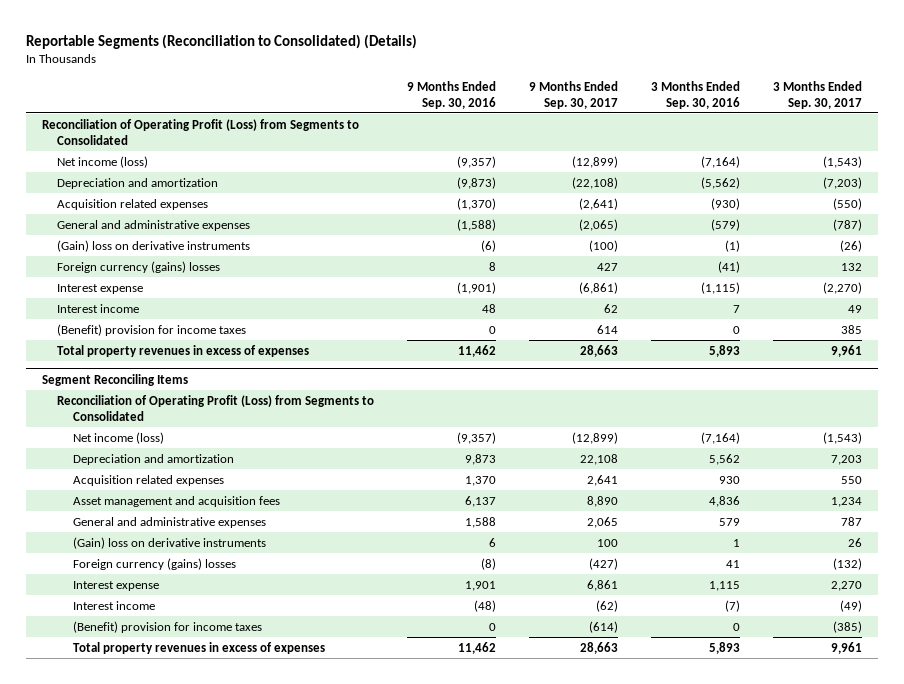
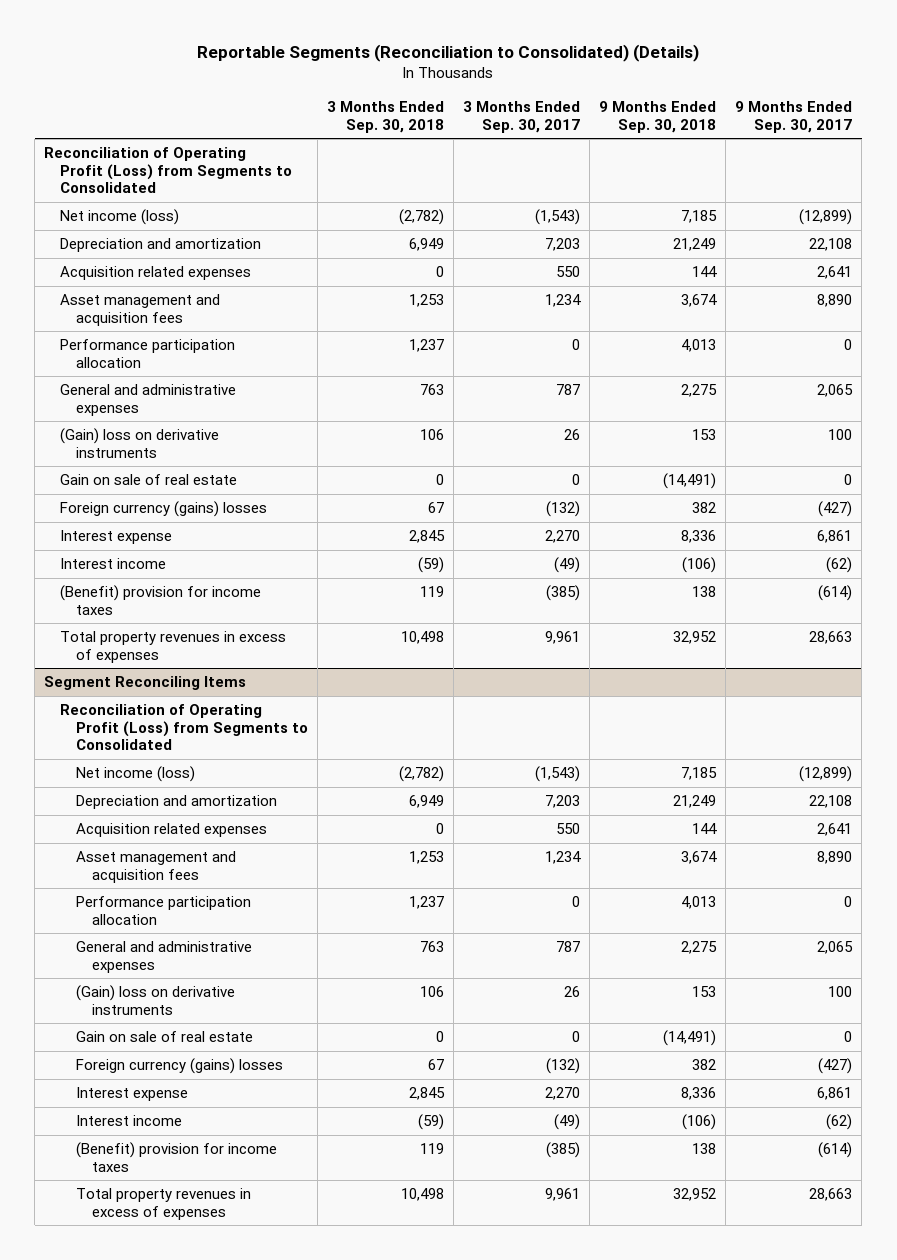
- | 9 Months Ended Sep. 30, 2016 | 9 Months Ended Sep. 30, 2017 | 3 Months Ended Sep. 30, 2016 | 3 Months Ended Sep. 30, 2017
+ | 3 Months Ended Sep. 30, 2018 | 3 Months Ended Sep. 30, 2017 | 9 Months Ended Sep. 30, 2018 | 9 Months Ended Sep. 30, 2017
- Depreciation and amortization | (9,873) | (22,108) | (5,562) | (7,203)
- Acquisition related expenses | (1,370) | (2,641) | (930) | (550)
- General and administrative expenses | (1,588) | (2,065) | (579) | (787)
- (Gain) loss on derivative instruments | (6) | (100) | (1) | (26)
- Foreign currency (gains) losses | 8 | 427 | (41) | 132
- Interest expense | (1,901) | (6,861) | (1,115) | (2,270)
- Interest income | 48 | 62 | 7 | 49
- (Benefit) provision for income taxes | 0 | 614 | 0 | 385
+ Depreciation and amortization | 6,949 | 7,203 | 21,249 | 22,108
+ Acquisition related expenses | 0 | 550 | 144 | 2,641
+ Asset management and acquisition fees | 1,253 | 1,234 | 3,674 | 8,890
+ Performance participation allocation | 1,237 | 0 | 4,013 | 0
+ General and administrative expenses | 763 | 787 | 2,275 | 2,065
+ (Gain) loss on derivative instruments | 106 | 26 | 153 | 100
+ Gain on sale of real estate | 0 | 0 | (14,491) | 0
+ Foreign currency (gains) losses | 67 | (132) | 382 | (427)
+ Interest expense | 2,845 | 2,270 | 8,336 | 6,861
+ Interest income | (59) | (49) | (106) | (62)
+ (Benefit) provision for income taxes | 119 | (385) | 138 | (614)
@ Segment Reconciling Items
+ Performance participation allocation | 1,237 | 0 | 4,013 | 0
+ Gain on sale of real estate | 0 | 0 | (14,491) | 0

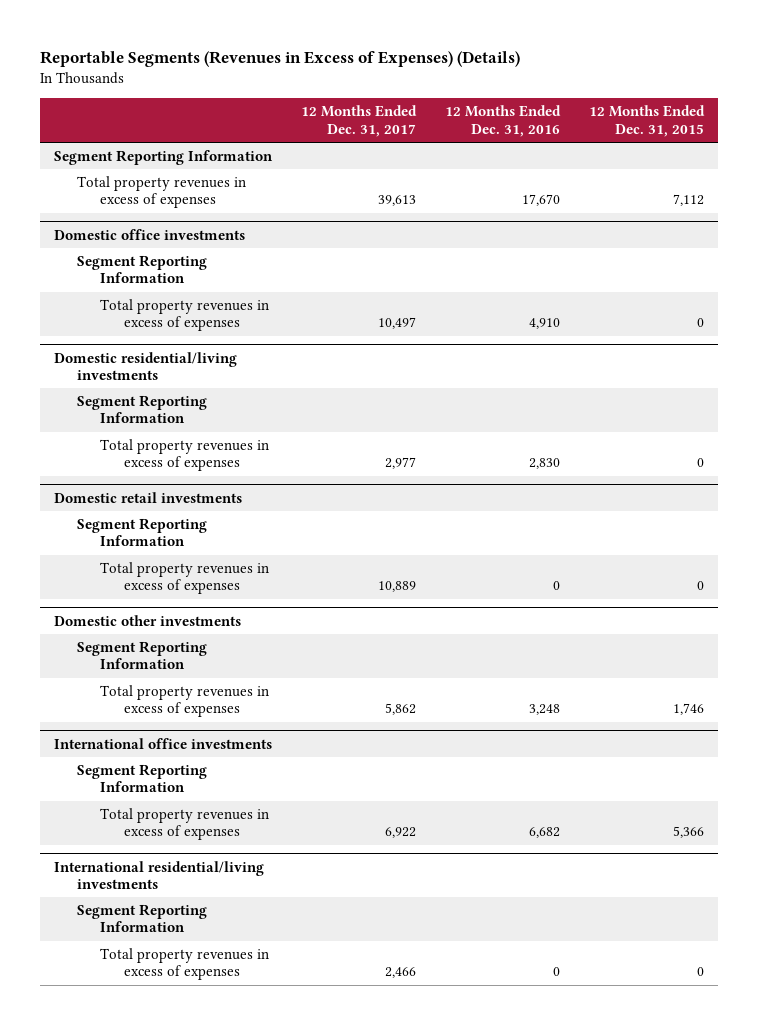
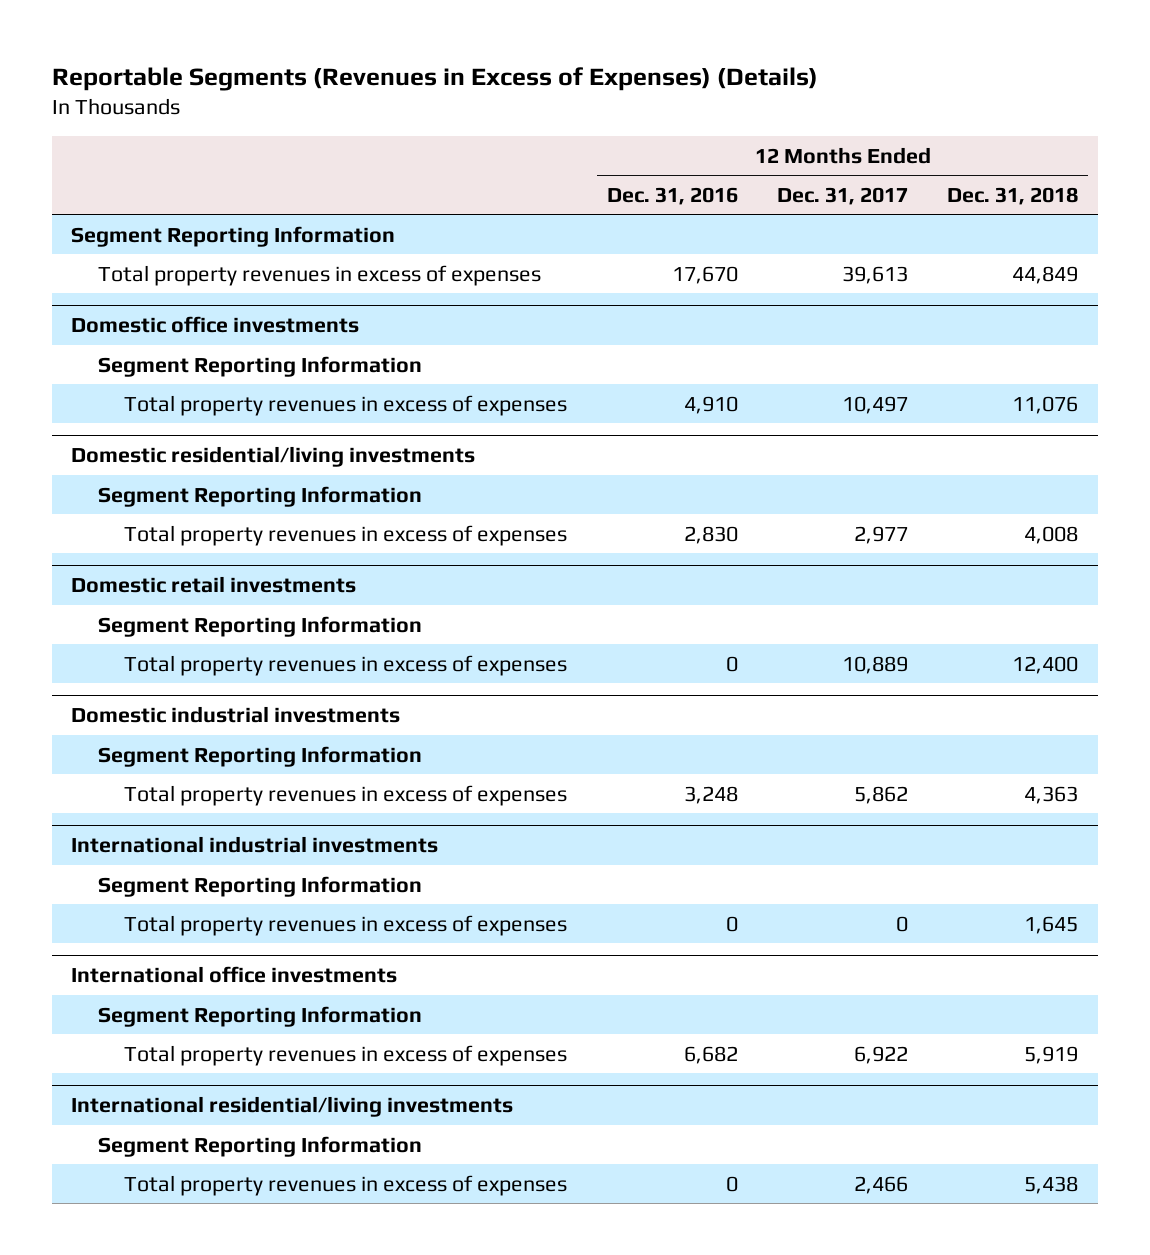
- | 12 Months Ended Dec. 31, 2017 | 12 Months Ended Dec. 31, 2016 | 12 Months Ended Dec. 31, 2015
+ | 12 Months Ended Dec. 31, 2016 | 12 Months Ended Dec. 31, 2017 | 12 Months Ended Dec. 31, 2018
- Domestic other investments
+ Domestic industrial investments
+ International industrial investments
+ Segment Reporting Information
+ Total property revenues in excess of expenses | 0 | 0 | 1,645

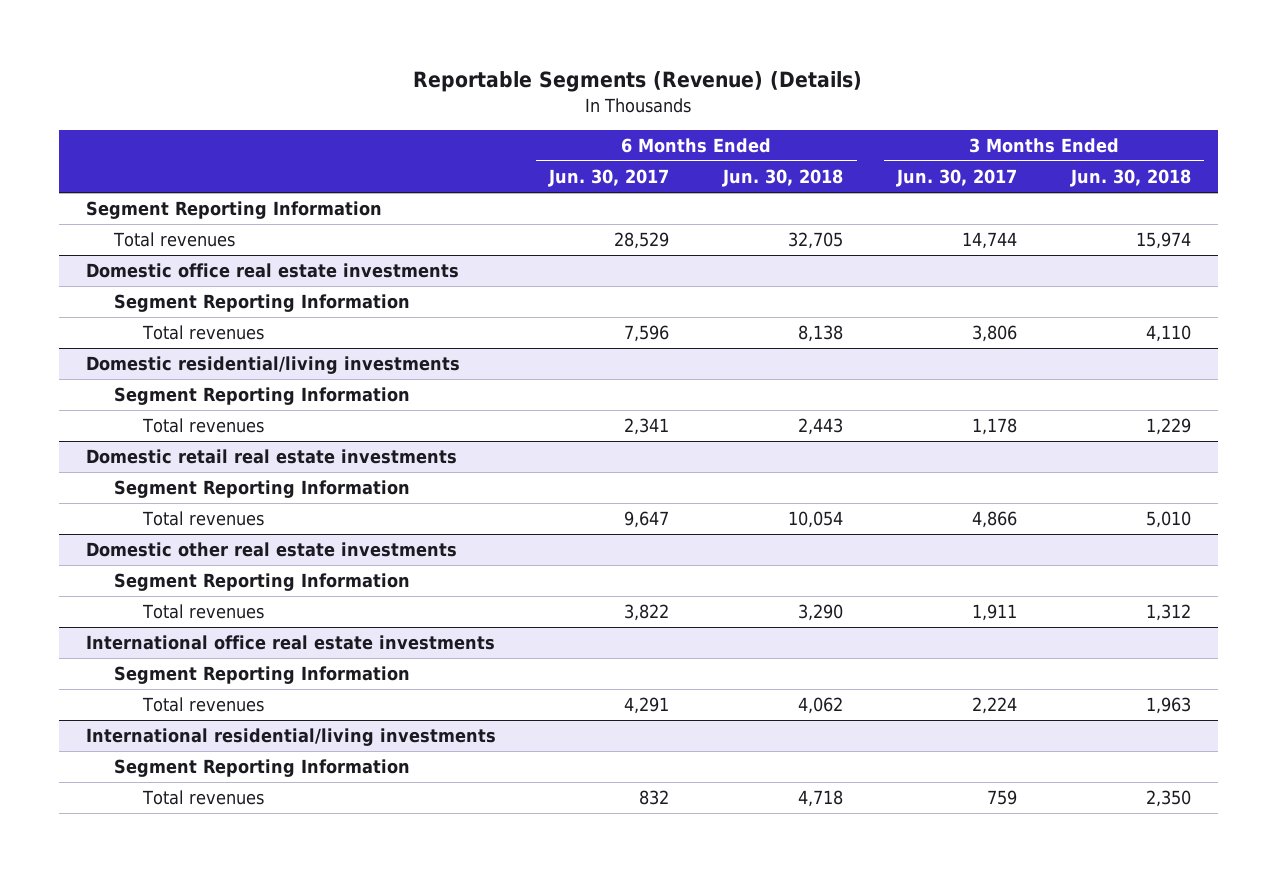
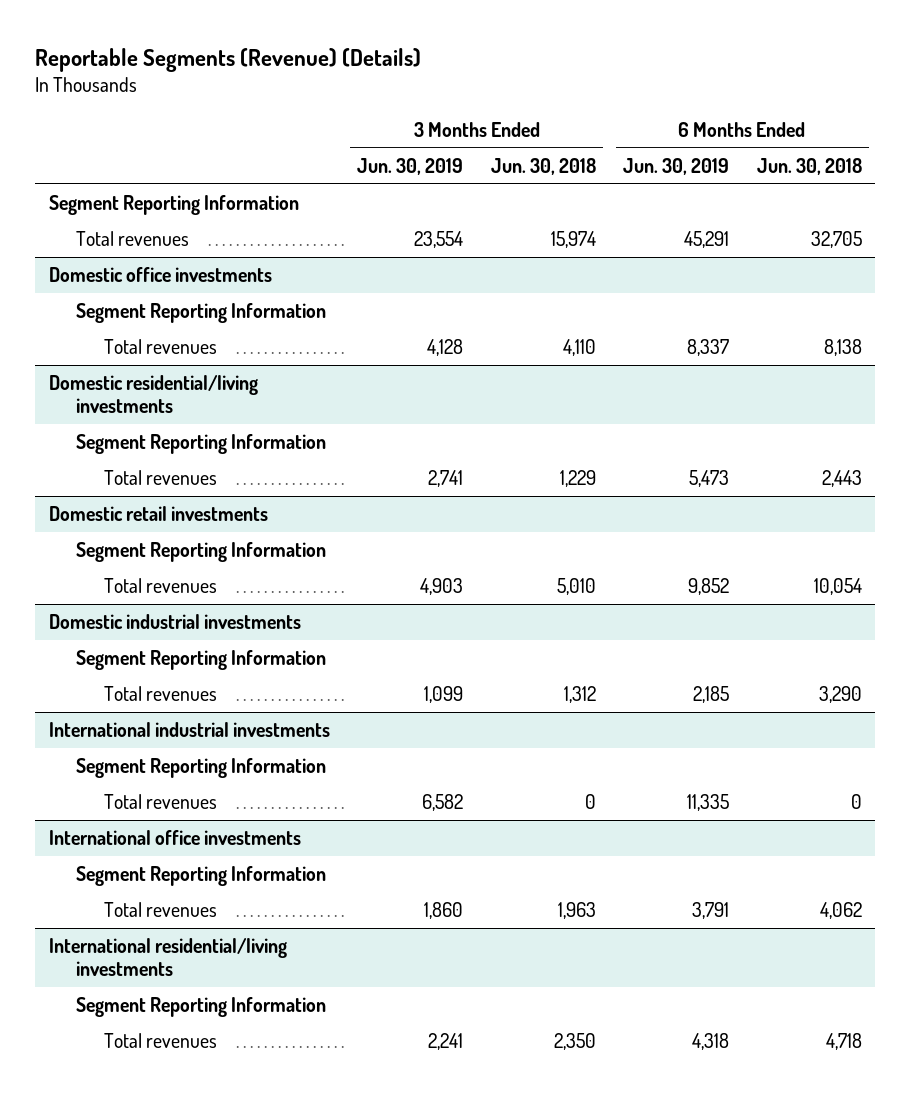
- | 6 Months Ended Jun. 30, 2017 | 6 Months Ended Jun. 30, 2018 | 3 Months Ended Jun. 30, 2017 | 3 Months Ended Jun. 30, 2018
+ | 3 Months Ended Jun. 30, 2019 | 3 Months Ended Jun. 30, 2018 | 6 Months Ended Jun. 30, 2019 | 6 Months Ended Jun. 30, 2018
- Domestic office real estate investments
+ Domestic office investments
- Domestic retail real estate investments
+ Domestic retail investments
- Domestic other real estate investments
+ Domestic industrial investments
- International office real estate investments
+ International industrial investments
+ Total revenues | 6,582 | 0 | 11,335 | 0
+ International office investments
+ Segment Reporting Information

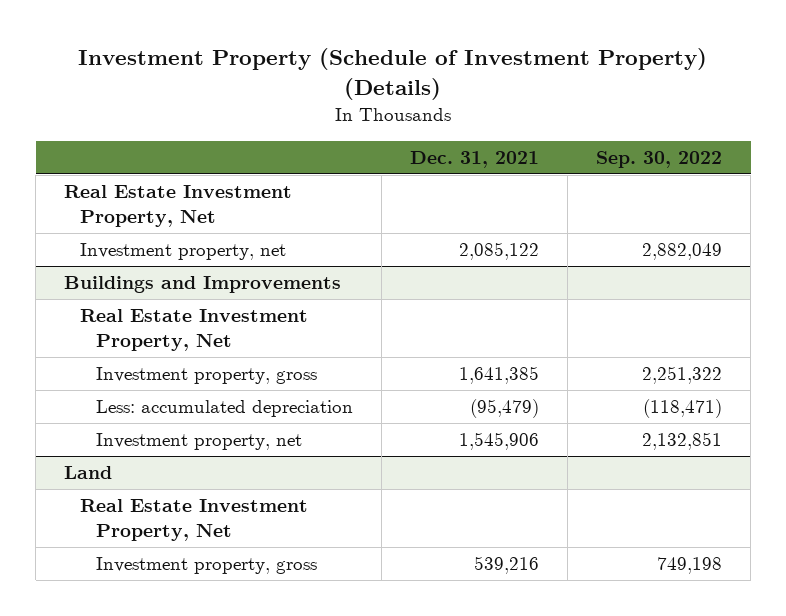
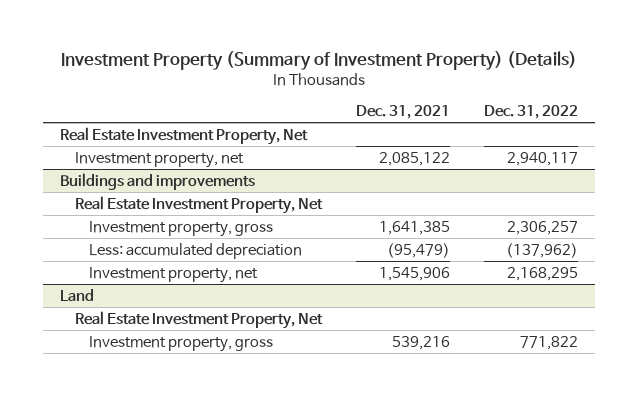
- Investment Property (Schedule of Investment Property) (Details)
+ Investment Property (Summary of Investment Property) (Details)
- | Dec. 31, 2021 | Sep. 30, 2022
+ | Dec. 31, 2021 | Dec. 31, 2022
- Buildings and Improvements
+ Buildings and improvements

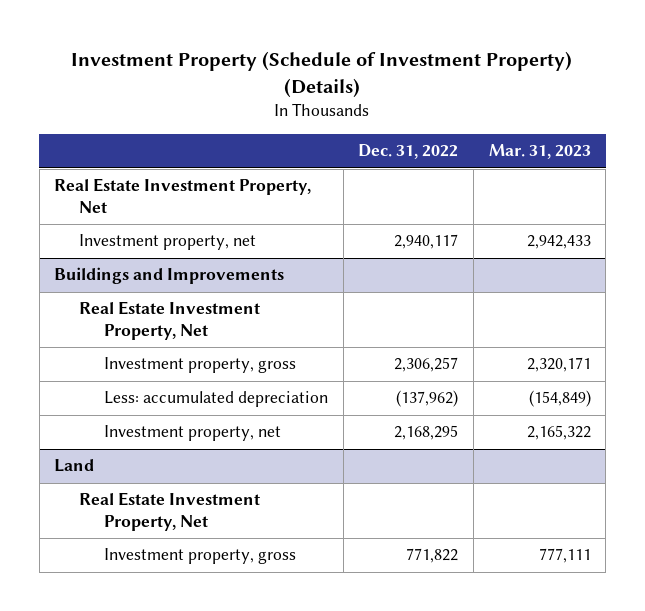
- Investment Property (Summary of Investment Property) (Details)
+ Investment Property (Schedule of Investment Property) (Details)
- | Dec. 31, 2021 | Dec. 31, 2022
+ | Dec. 31, 2022 | Mar. 31, 2023
- Buildings and improvements
+ Buildings and Improvements

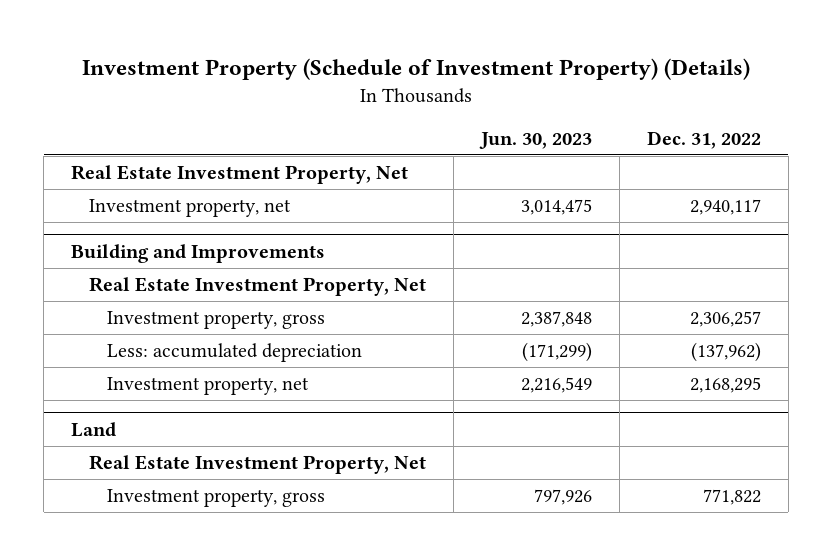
- | Dec. 31, 2022 | Mar. 31, 2023
+ | Jun. 30, 2023 | Dec. 31, 2022
- Buildings and Improvements
+ Building and Improvements

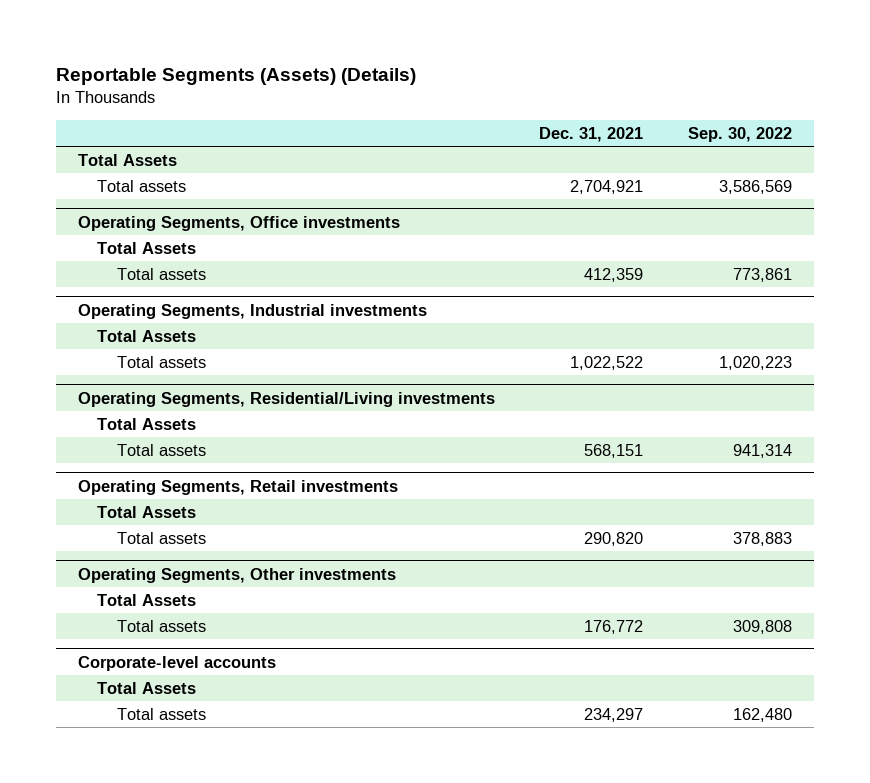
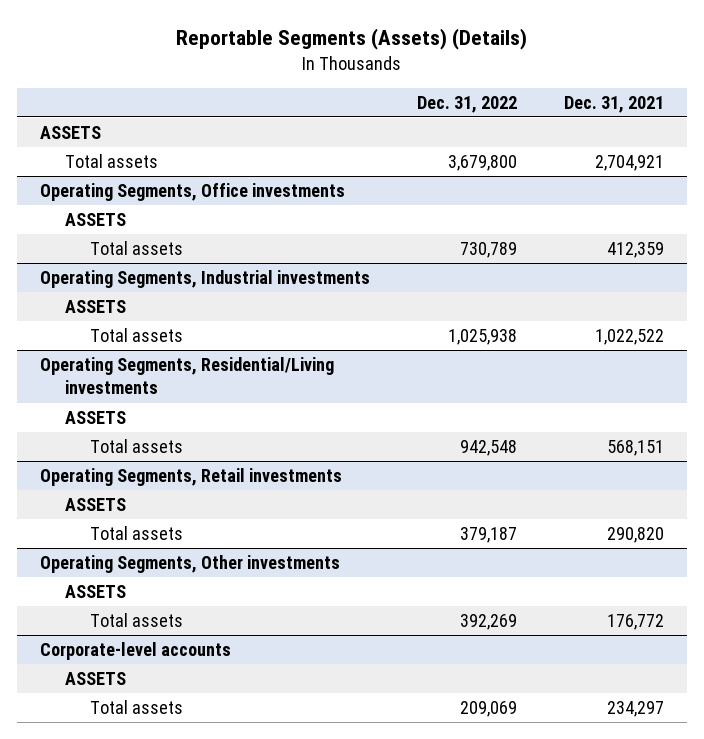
- | Dec. 31, 2021 | Sep. 30, 2022
+ | Dec. 31, 2022 | Dec. 31, 2021
- Total Assets
+ ASSETS
@ Operating Segments, Office investments
- Total Assets
+ ASSETS
@ Operating Segments, Industrial investments
- Total Assets
+ ASSETS
@ Operating Segments, Residential/Living investments
- Total Assets
+ ASSETS
@ Operating Segments, Retail investments
- Total Assets
+ ASSETS
@ Operating Segments, Other investments
- Total Assets
+ ASSETS
@ Corporate-level accounts
- Total Assets
+ ASSETS

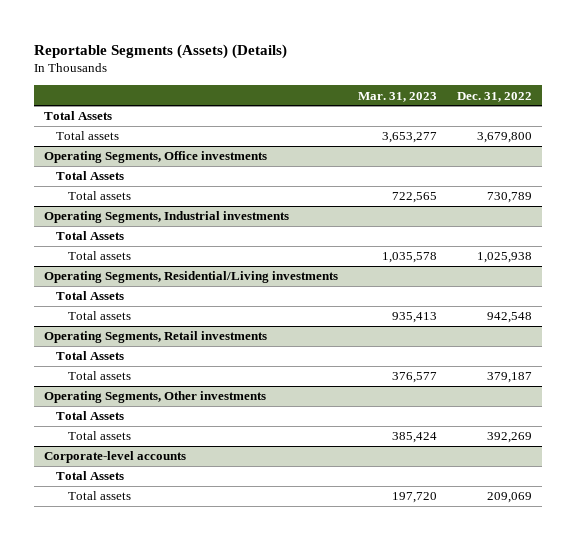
- | Dec. 31, 2022 | Dec. 31, 2021
+ | Mar. 31, 2023 | Dec. 31, 2022
- ASSETS
+ Total Assets
@ Operating Segments, Office investments
- ASSETS
+ Total Assets
@ Operating Segments, Industrial investments
- ASSETS
+ Total Assets
@ Operating Segments, Residential/Living investments
- ASSETS
+ Total Assets
@ Operating Segments, Retail investments
- ASSETS
+ Total Assets
@ Operating Segments, Other investments
- ASSETS
+ Total Assets
@ Corporate-level accounts
- ASSETS
+ Total Assets

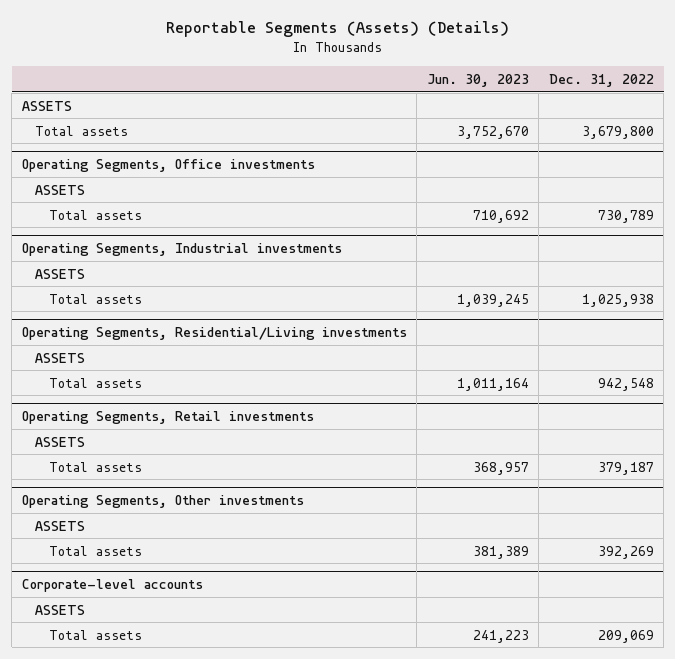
- | Mar. 31, 2023 | Dec. 31, 2022
+ | Jun. 30, 2023 | Dec. 31, 2022
- Total Assets
+ ASSETS
@ Operating Segments, Office investments
- Total Assets
+ ASSETS
@ Operating Segments, Industrial investments
- Total Assets
+ ASSETS
@ Operating Segments, Residential/Living investments
- Total Assets
+ ASSETS
@ Operating Segments, Retail investments
- Total Assets
+ ASSETS
@ Operating Segments, Other investments
- Total Assets
+ ASSETS
@ Corporate-level accounts
- Total Assets
+ ASSETS

